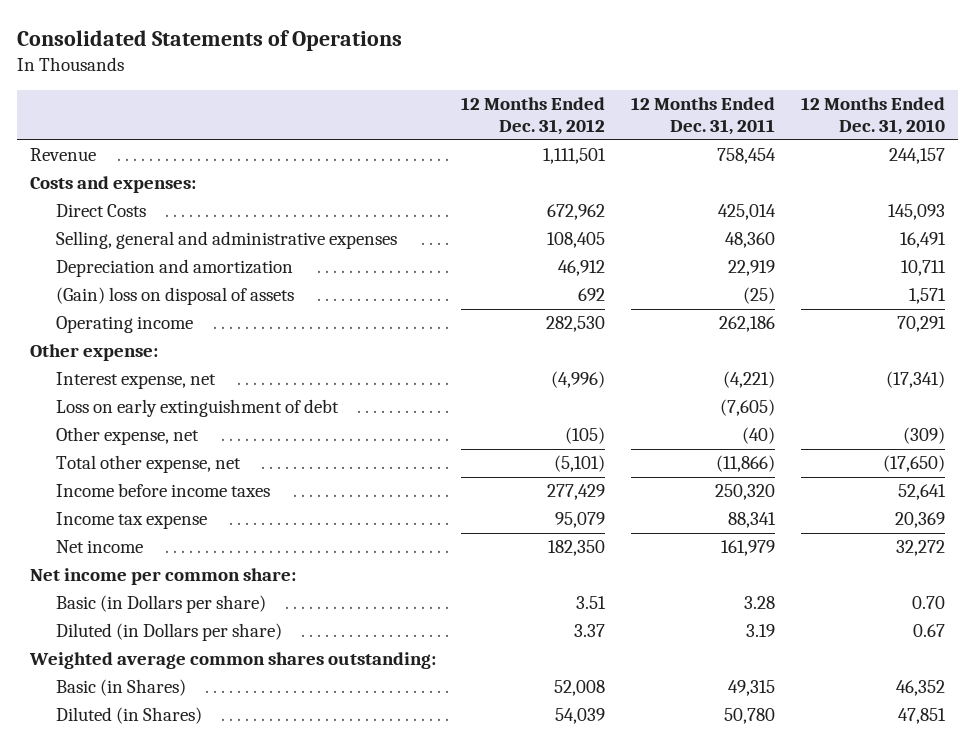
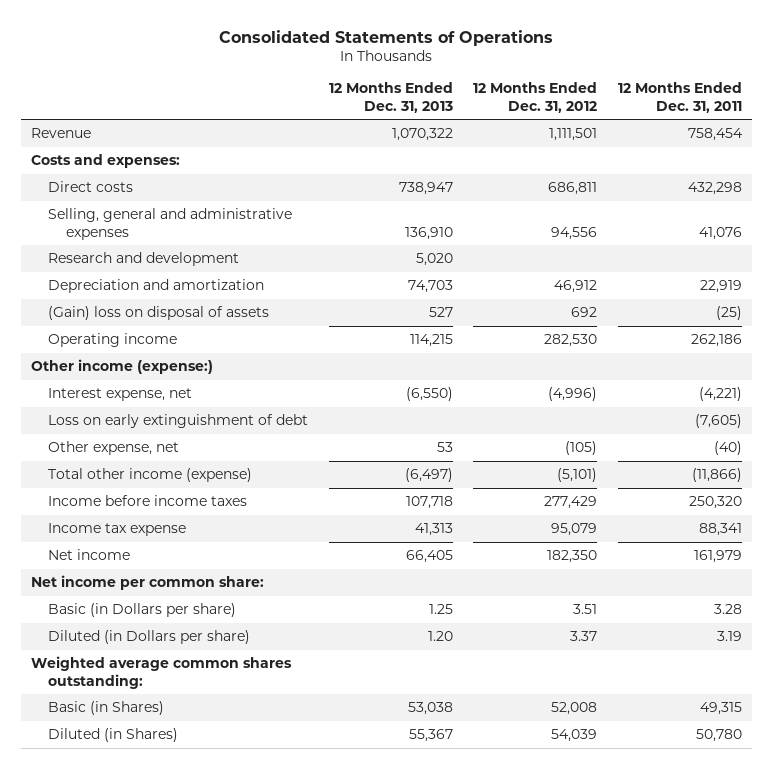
- | 12 Months Ended Dec. 31, 2012 | 12 Months Ended Dec. 31, 2011 | 12 Months Ended Dec. 31, 2010
+ | 12 Months Ended Dec. 31, 2013 | 12 Months Ended Dec. 31, 2012 | 12 Months Ended Dec. 31, 2011
- Direct Costs | 672,962 | 425,014 | 145,093
- Selling, general and administrative expenses | 108,405 | 48,360 | 16,491
+ Direct costs | 738,947 | 686,811 | 432,298
+ Selling, general and administrative expenses | 136,910 | 94,556 | 41,076
+ Research and development | 5,020 | |
- Other expense:
+ Other income (expense:)
- Total other expense, net | (5,101) | (11,866) | (17,650)
+ Total other income (expense) | (6,497) | (5,101) | (11,866)

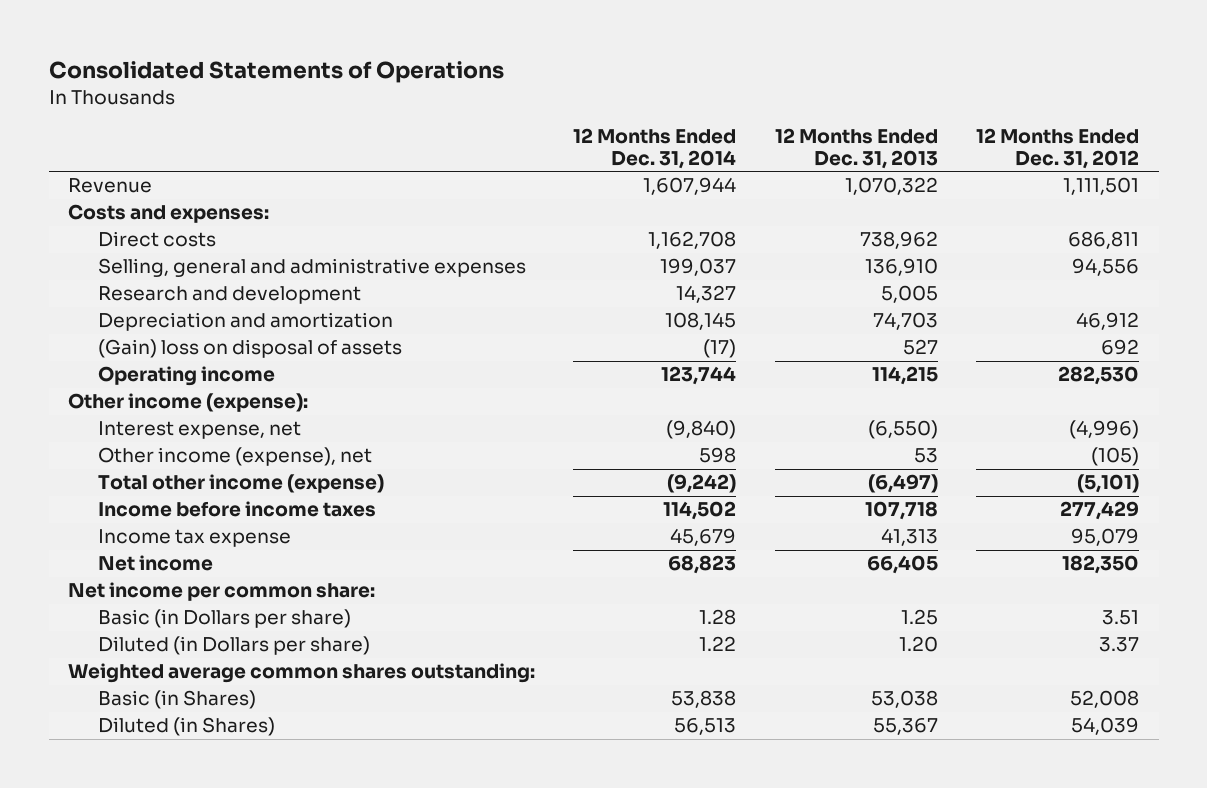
- | 12 Months Ended Dec. 31, 2013 | 12 Months Ended Dec. 31, 2012 | 12 Months Ended Dec. 31, 2011
+ | 12 Months Ended Dec. 31, 2014 | 12 Months Ended Dec. 31, 2013 | 12 Months Ended Dec. 31, 2012
- Direct costs | 738,947 | 686,811 | 432,298
+ Direct costs | 1,162,708 | 738,962 | 686,811
- Research and development | 5,020 | |
+ Research and development | 14,327 | 5,005 |
- Other income (expense:)
+ Other income (expense):
- Loss on early extinguishment of debt | | | (7,605)
- Other expense, net | 53 | (105) | (40)
+ Other income (expense), net | 598 | 53 | (105)

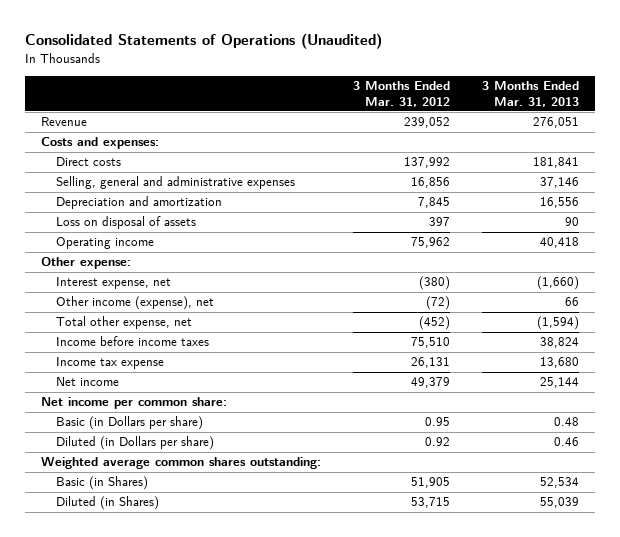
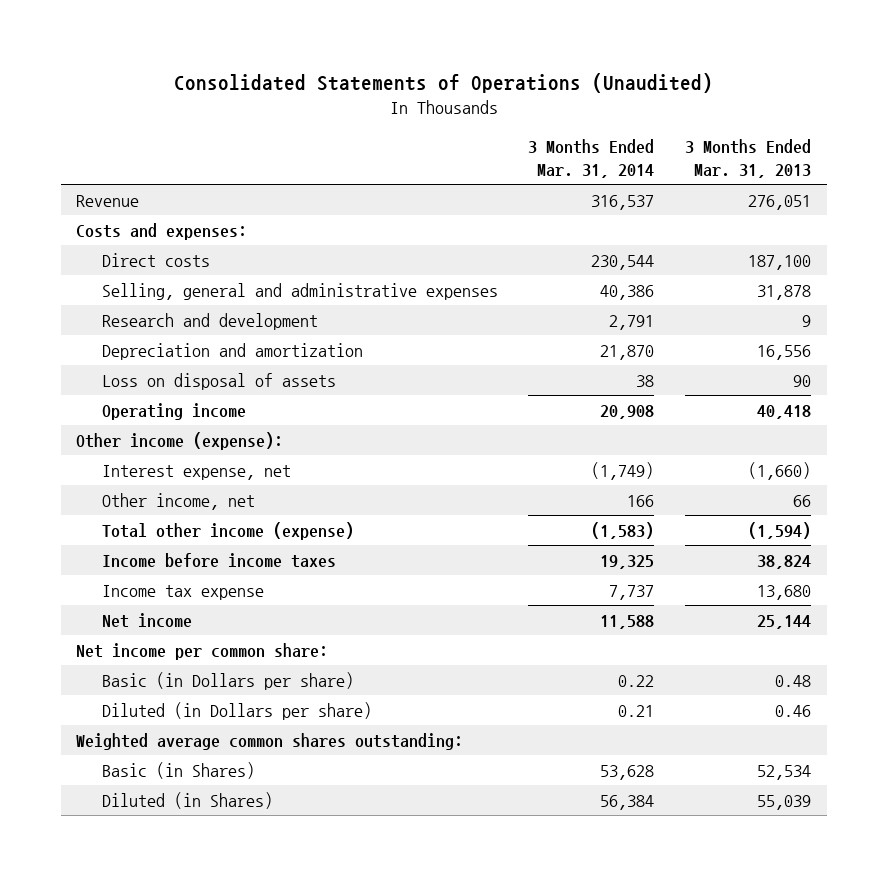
- | 3 Months Ended Mar. 31, 2012 | 3 Months Ended Mar. 31, 2013
+ | 3 Months Ended Mar. 31, 2014 | 3 Months Ended Mar. 31, 2013
- Direct costs | 137,992 | 181,841
- Selling, general and administrative expenses | 16,856 | 37,146
+ Direct costs | 230,544 | 187,100
+ Selling, general and administrative expenses | 40,386 | 31,878
+ Research and development | 2,791 | 9
- Other expense:
+ Other income (expense):
- Other income (expense), net | (72) | 66
- Total other expense, net | (452) | (1,594)
+ Other income, net | 166 | 66
+ Total other income (expense) | (1,583) | (1,594)

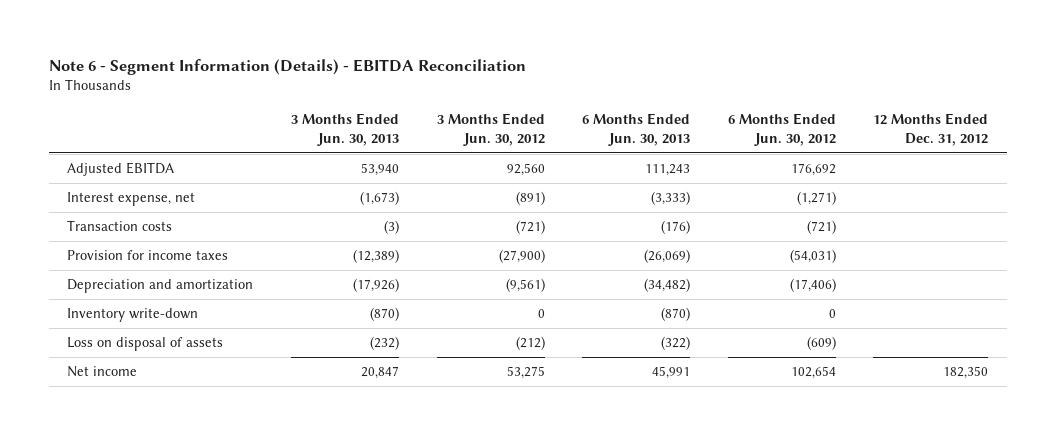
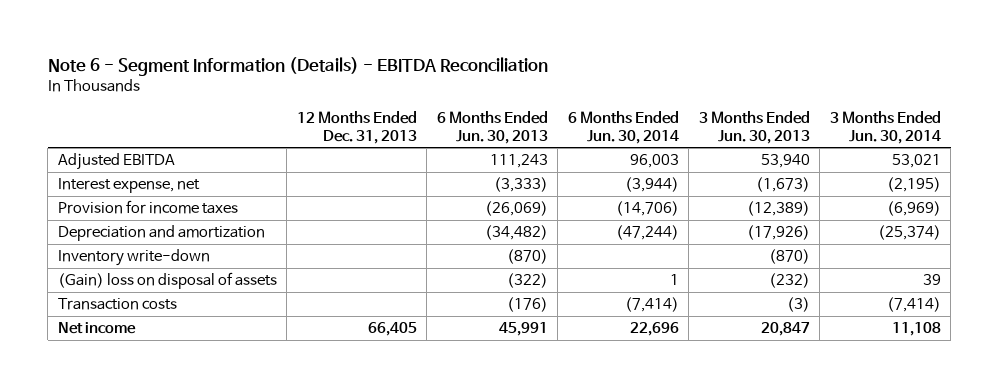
- | 3 Months Ended Jun. 30, 2013 | 3 Months Ended Jun. 30, 2012 | 6 Months Ended Jun. 30, 2013 | 6 Months Ended Jun. 30, 2012 | 12 Months Ended Dec. 31, 2012
+ | 12 Months Ended Dec. 31, 2013 | 6 Months Ended Jun. 30, 2013 | 6 Months Ended Jun. 30, 2014 | 3 Months Ended Jun. 30, 2013 | 3 Months Ended Jun. 30, 2014
- Loss on disposal of assets | (232) | (212) | (322) | (609) |
+ (Gain) loss on disposal of assets | | (322) | 1 | (232) | 39
moved down: Transaction costs | | (176) | (7,414) | (3) | (7,414)

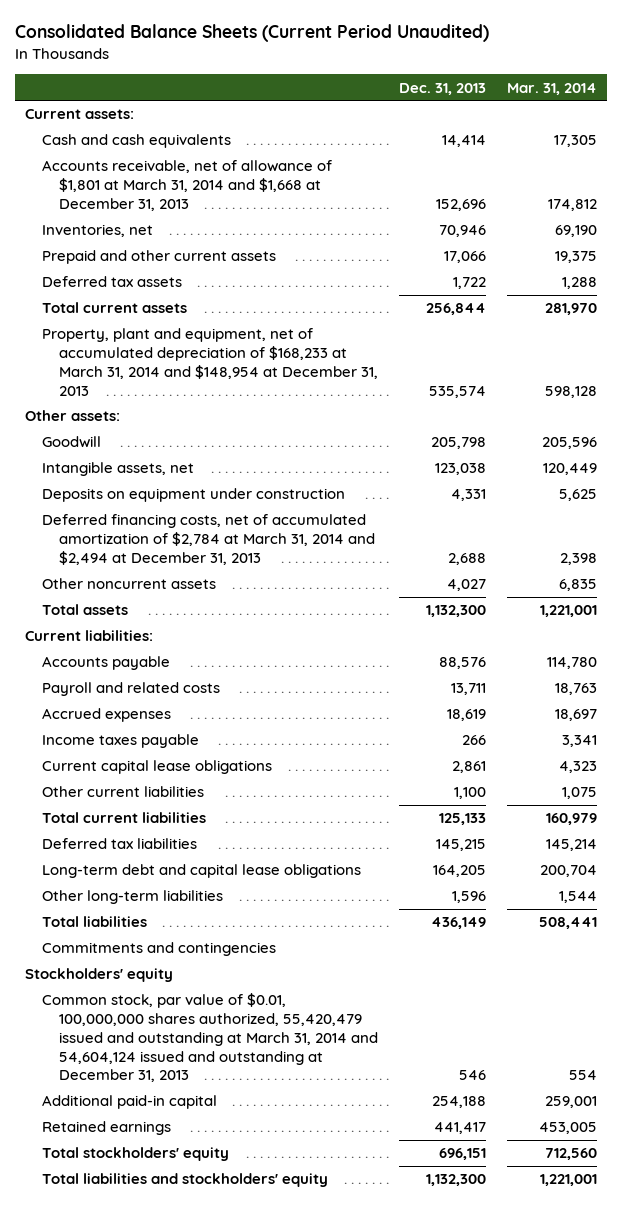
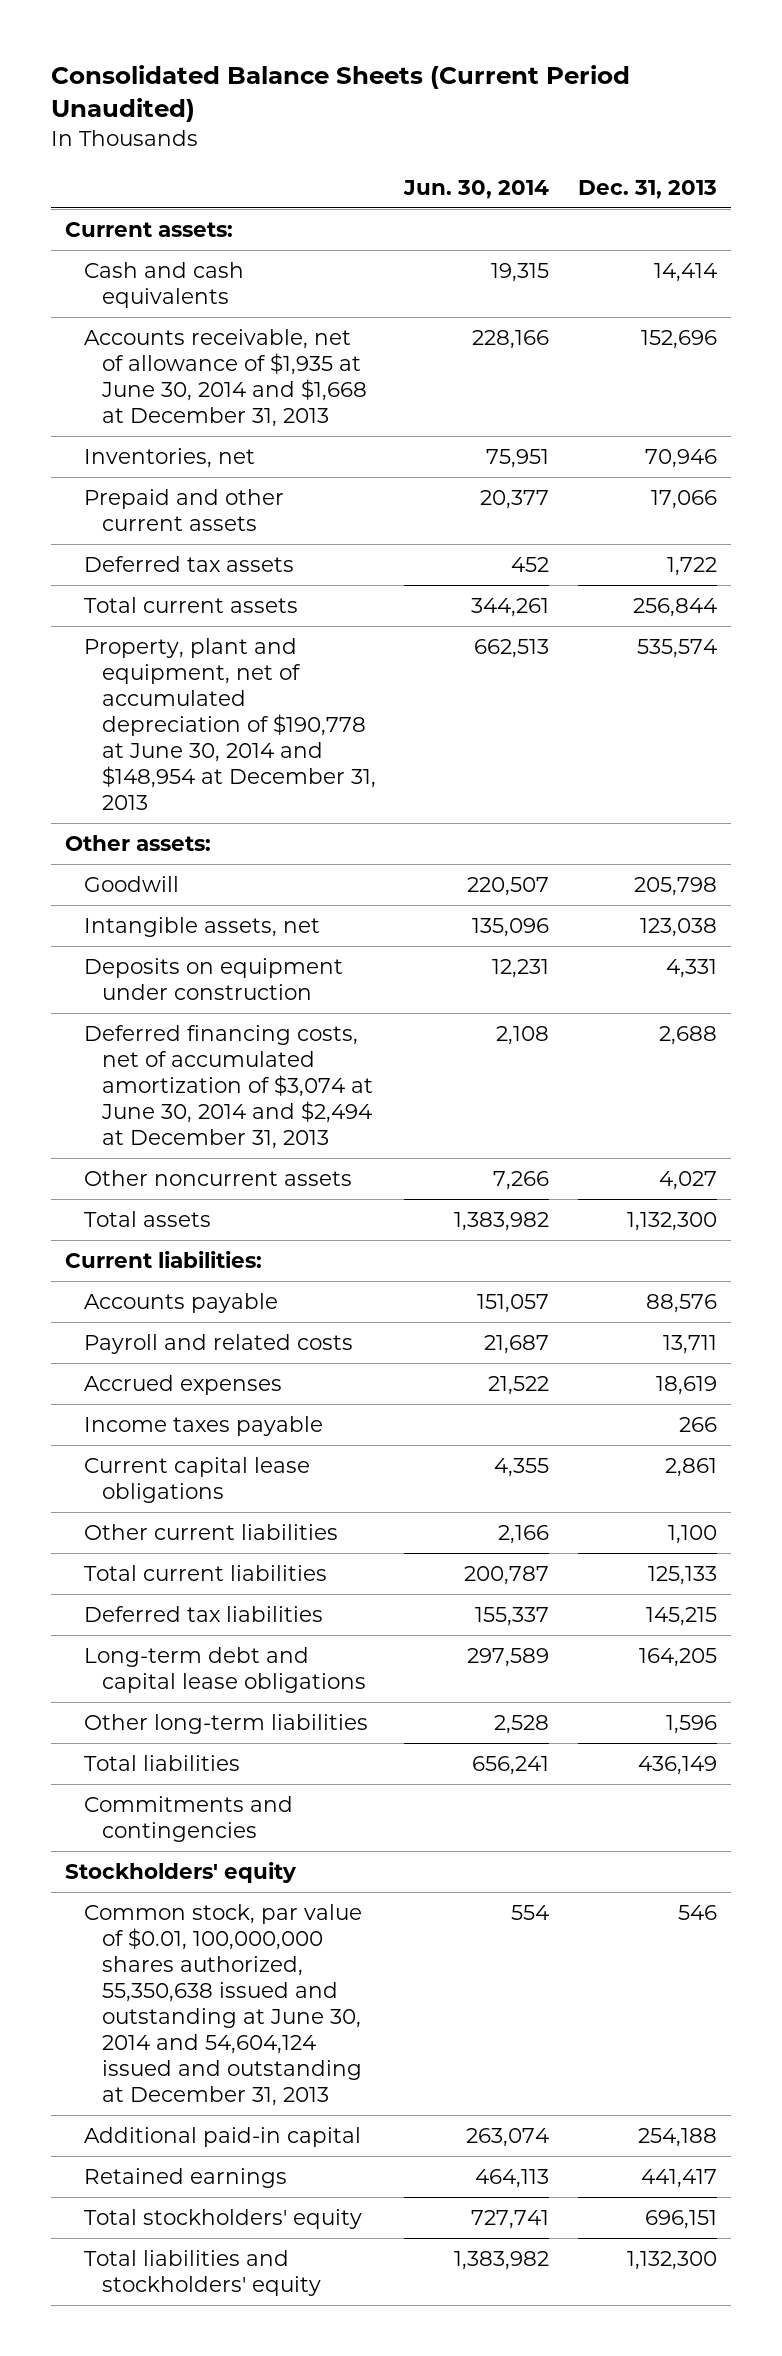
- | Dec. 31, 2013 | Mar. 31, 2014
+ | Jun. 30, 2014 | Dec. 31, 2013
- Accounts receivable, net of allowance of $1,801 at March 31, 2014 and $1,668 at December 31, 2013 | 152,696 | 174,812
+ Accounts receivable, net of allowance of $1,935 at June 30, 2014 and $1,668 at December 31, 2013 | 228,166 | 152,696
- Property, plant and equipment, net of accumulated depreciation of $168,233 at March 31, 2014 and $148,954 at December 31, 2013 | 535,574 | 598,128
+ Property, plant and equipment, net of accumulated depreciation of $190,778 at June 30, 2014 and $148,954 at December 31, 2013 | 662,513 | 535,574
- Deferred financing costs, net of accumulated amortization of $2,784 at March 31, 2014 and $2,494 at December 31, 2013 | 2,688 | 2,398
+ Deferred financing costs, net of accumulated amortization of $3,074 at June 30, 2014 and $2,494 at December 31, 2013 | 2,108 | 2,688
- Common stock, par value of $0.01, 100,000,000 shares authorized, 55,420,479 issued and outstanding at March 31, 2014 and 54,604,124 issued and outstanding at December 31, 2013 | 546 | 554
+ Common stock, par value of $0.01, 100,000,000 shares authorized, 55,350,638 issued and outstanding at June 30, 2014 and 54,604,124 issued and outstanding at December 31, 2013 | 554 | 546

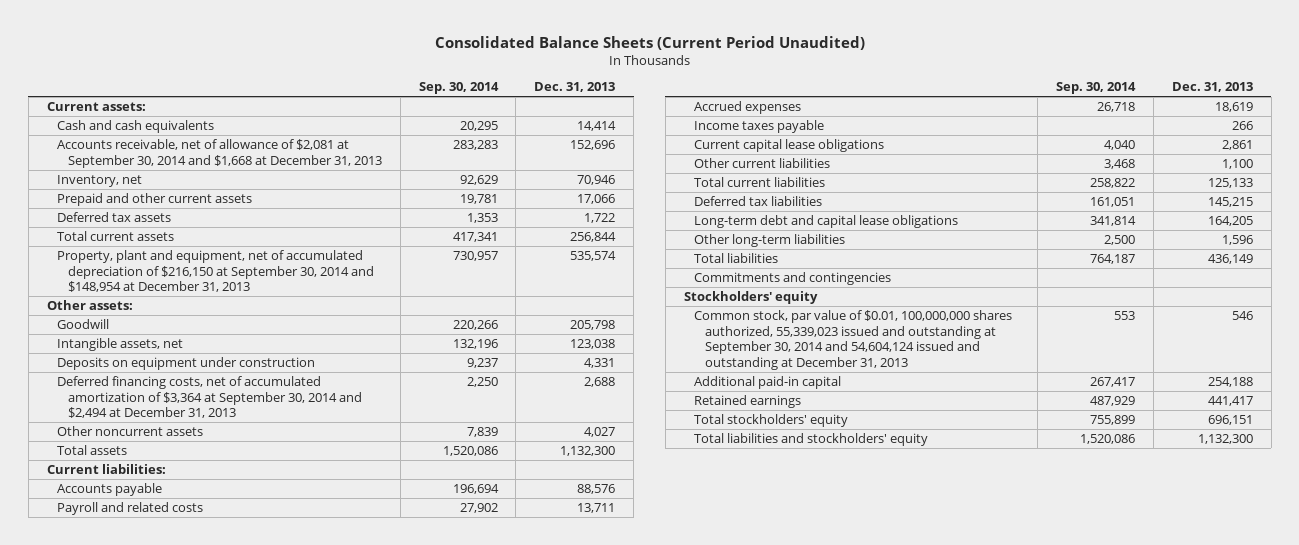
- | Jun. 30, 2014 | Dec. 31, 2013
+ | Sep. 30, 2014 | Dec. 31, 2013
- Accounts receivable, net of allowance of $1,935 at June 30, 2014 and $1,668 at December 31, 2013 | 228,166 | 152,696
- Inventories, net | 75,951 | 70,946
+ Accounts receivable, net of allowance of $2,081 at September 30, 2014 and $1,668 at December 31, 2013 | 283,283 | 152,696
+ Inventory, net | 92,629 | 70,946
- Property, plant and equipment, net of accumulated depreciation of $190,778 at June 30, 2014 and $148,954 at December 31, 2013 | 662,513 | 535,574
+ Property, plant and equipment, net of accumulated depreciation of $216,150 at September 30, 2014 and $148,954 at December 31, 2013 | 730,957 | 535,574
- Deferred financing costs, net of accumulated amortization of $3,074 at June 30, 2014 and $2,494 at December 31, 2013 | 2,108 | 2,688
+ Deferred financing costs, net of accumulated amortization of $3,364 at September 30, 2014 and $2,494 at December 31, 2013 | 2,250 | 2,688
- Common stock, par value of $0.01, 100,000,000 shares authorized, 55,350,638 issued and outstanding at June 30, 2014 and 54,604,124 issued and outstanding at December 31, 2013 | 554 | 546
+ Common stock, par value of $0.01, 100,000,000 shares authorized, 55,339,023 issued and outstanding at September 30, 2014 and 54,604,124 issued and outstanding at December 31, 2013 | 553 | 546

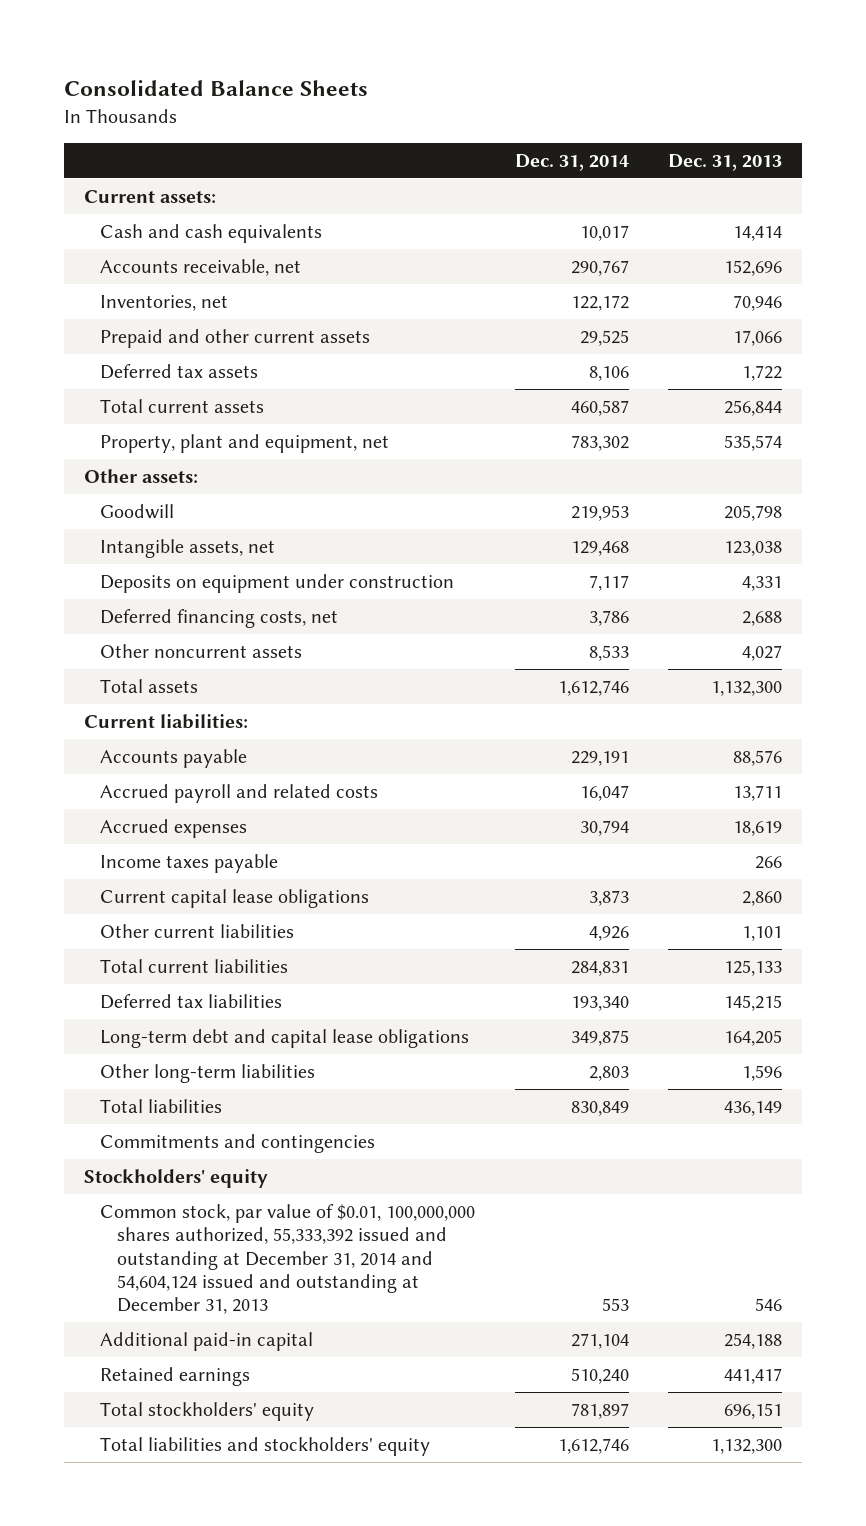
- Consolidated Balance Sheets (Current Period Unaudited)
+ Consolidated Balance Sheets
- | Sep. 30, 2014 | Dec. 31, 2013
+ | Dec. 31, 2014 | Dec. 31, 2013
- Accounts receivable, net of allowance of $2,081 at September 30, 2014 and $1,668 at December 31, 2013 | 283,283 | 152,696
- Inventory, net | 92,629 | 70,946
+ Accounts receivable, net | 290,767 | 152,696
+ Inventories, net | 122,172 | 70,946
- Property, plant and equipment, net of accumulated depreciation of $216,150 at September 30, 2014 and $148,954 at December 31, 2013 | 730,957 | 535,574
+ Property, plant and equipment, net | 783,302 | 535,574
- Deferred financing costs, net of accumulated amortization of $3,364 at September 30, 2014 and $2,494 at December 31, 2013 | 2,250 | 2,688
+ Deferred financing costs, net | 3,786 | 2,688
- Payroll and related costs | 27,902 | 13,711
+ Accrued payroll and related costs | 16,047 | 13,711
- Current capital lease obligations | 4,040 | 2,861
- Other current liabilities | 3,468 | 1,100
+ Current capital lease obligations | 3,873 | 2,860
+ Other current liabilities | 4,926 | 1,101
- Common stock, par value of $0.01, 100,000,000 shares authorized, 55,339,023 issued and outstanding at September 30, 2014 and 54,604,124 issued and outstanding at December 31, 2013 | 553 | 546
+ Common stock, par value of $0.01, 100,000,000 shares authorized, 55,333,392 issued and outstanding at December 31, 2014 and 54,604,124 issued and outstanding at December 31, 2013 | 553 | 546

